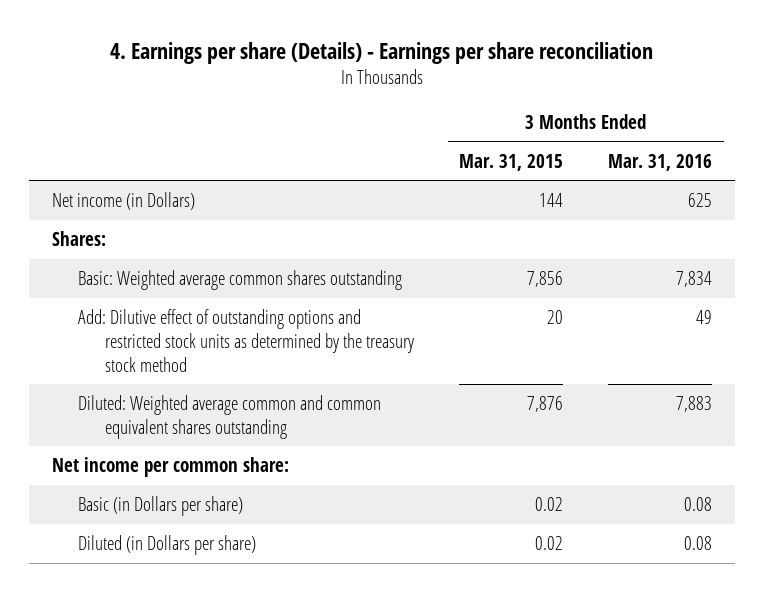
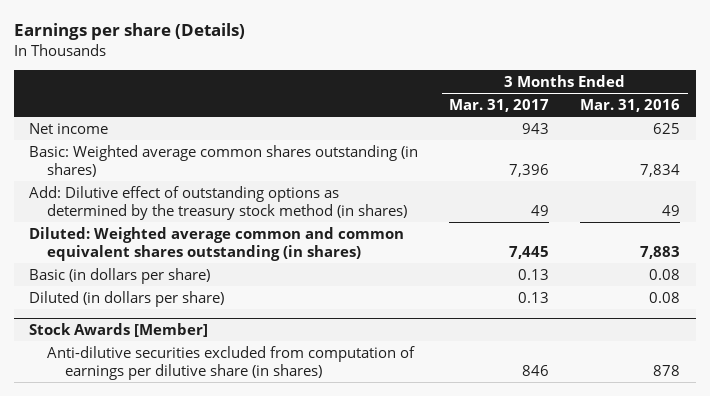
- 4. Earnings per share (Details) - Earnings per share reconciliation
+ Earnings per share (Details)
- | 3 Months Ended Mar. 31, 2015 | 3 Months Ended Mar. 31, 2016
+ | 3 Months Ended Mar. 31, 2017 | 3 Months Ended Mar. 31, 2016
- Net income (in Dollars) | 144 | 625
- Shares:
- Basic: Weighted average common shares outstanding | 7,856 | 7,834
- Add: Dilutive effect of outstanding options and restricted stock units as determined by the treasury stock method | 20 | 49
- Diluted: Weighted average common and common equivalent shares outstanding | 7,876 | 7,883
- Net income per common share:
- Basic (in Dollars per share) | 0.02 | 0.08
- Diluted (in Dollars per share) | 0.02 | 0.08
+ Net income | 943 | 625
+ Basic: Weighted average common shares outstanding (in shares) | 7,396 | 7,834
+ Add: Dilutive effect of outstanding options as determined by the treasury stock method (in shares) | 49 | 49
+ Diluted: Weighted average common and common equivalent shares outstanding (in shares) | 7,445 | 7,883
+ Basic (in dollars per share) | 0.13 | 0.08
+ Diluted (in dollars per share) | 0.13 | 0.08
+ Stock Awards [Member]
+ Anti-dilutive securities excluded from computation of earnings per dilutive share (in shares) | 846 | 878

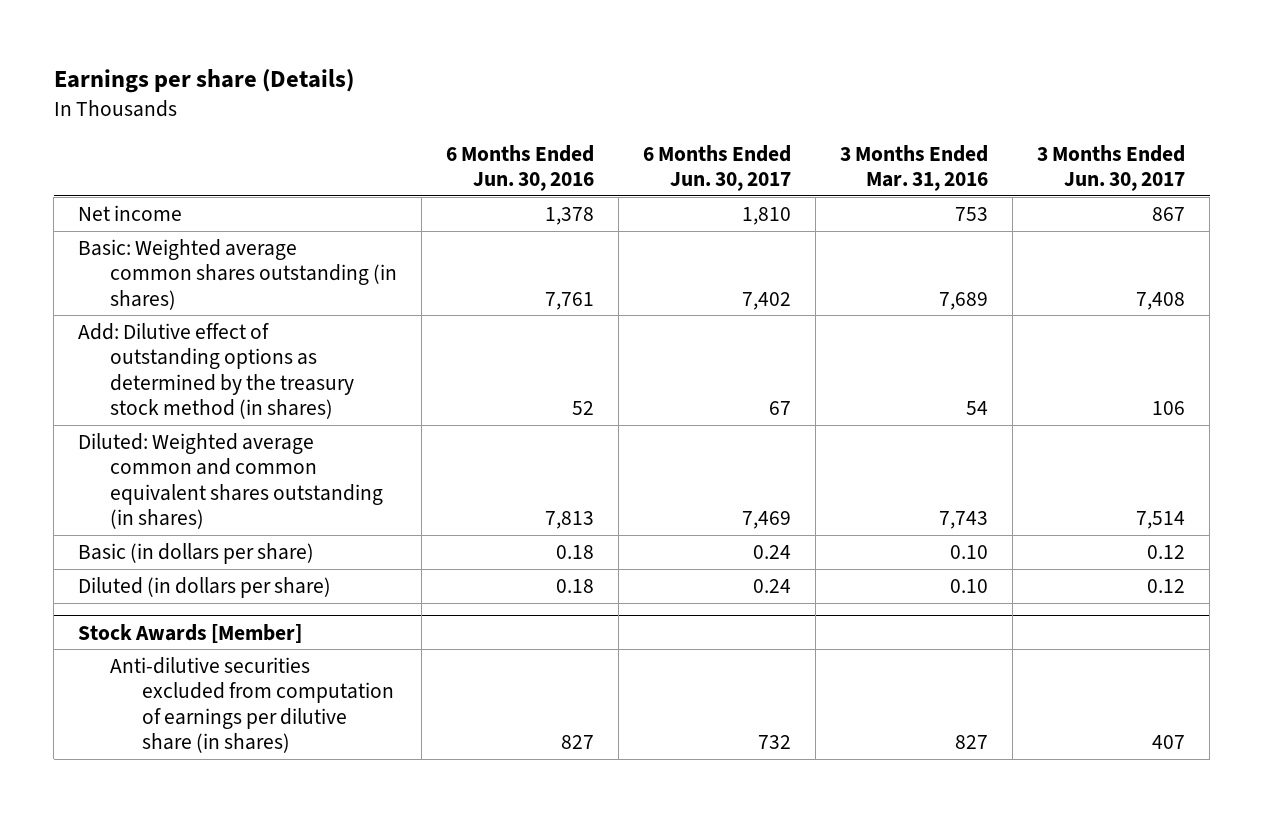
- | 3 Months Ended Mar. 31, 2017 | 3 Months Ended Mar. 31, 2016
+ | 6 Months Ended Jun. 30, 2016 | 6 Months Ended Jun. 30, 2017 | 3 Months Ended Mar. 31, 2016 | 3 Months Ended Jun. 30, 2017
- Net income | 943 | 625
- Basic: Weighted average common shares outstanding (in shares) | 7,396 | 7,834
- Add: Dilutive effect of outstanding options as determined by the treasury stock method (in shares) | 49 | 49
- Diluted: Weighted average common and common equivalent shares outstanding (in shares) | 7,445 | 7,883
- Basic (in dollars per share) | 0.13 | 0.08
- Diluted (in dollars per share) | 0.13 | 0.08
+ Net income | 1,378 | 1,810 | 753 | 867
+ Basic: Weighted average common shares outstanding (in shares) | 7,761 | 7,402 | 7,689 | 7,408
+ Add: Dilutive effect of outstanding options as determined by the treasury stock method (in shares) | 52 | 67 | 54 | 106
+ Diluted: Weighted average common and common equivalent shares outstanding (in shares) | 7,813 | 7,469 | 7,743 | 7,514
+ Basic (in dollars per share) | 0.18 | 0.24 | 0.10 | 0.12
+ Diluted (in dollars per share) | 0.18 | 0.24 | 0.10 | 0.12
@ Stock Awards [Member]
- Anti-dilutive securities excluded from computation of earnings per dilutive share (in shares) | 846 | 878
+ Anti-dilutive securities excluded from computation of earnings per dilutive share (in shares) | 827 | 732 | 827 | 407

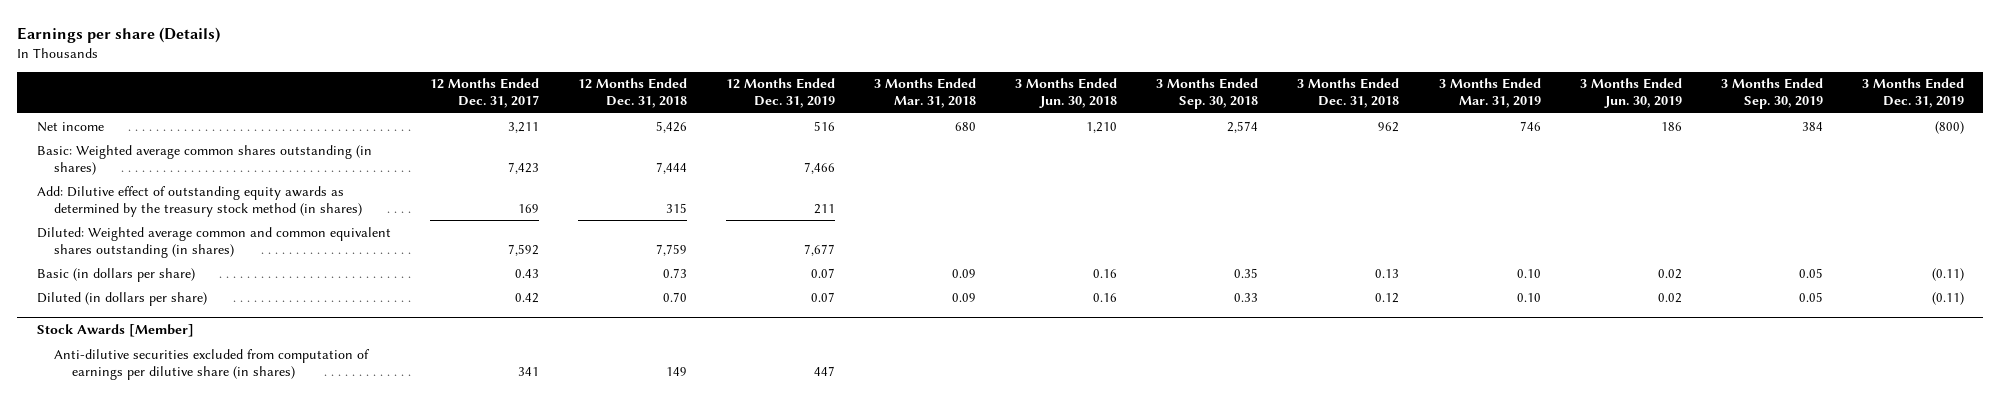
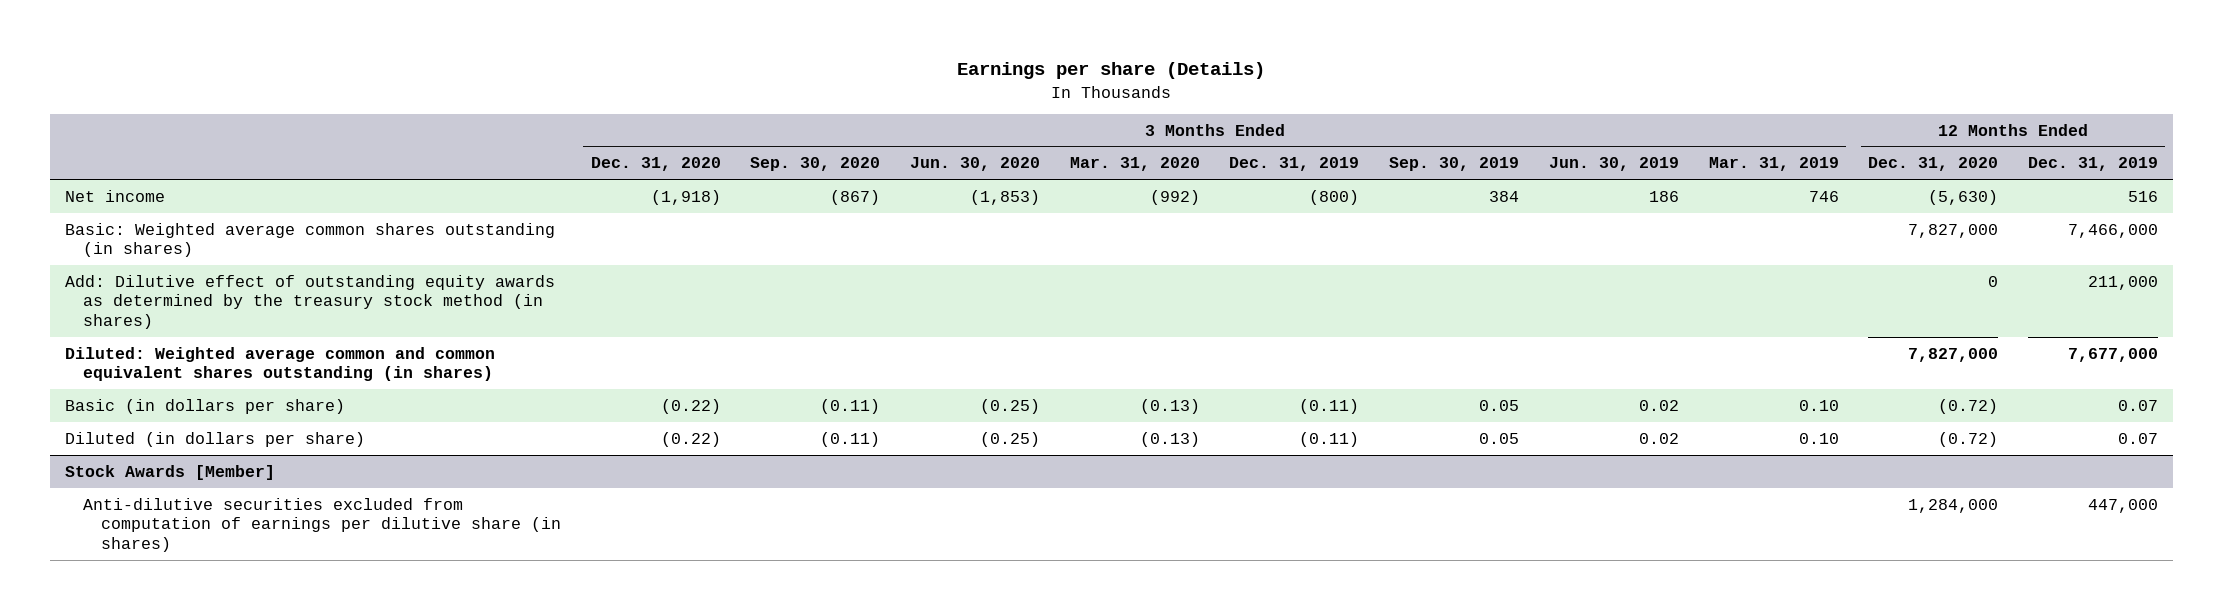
- | 12 Months Ended Dec. 31, 2017 | 12 Months Ended Dec. 31, 2018 | 12 Months Ended Dec. 31, 2019 | 3 Months Ended Mar. 31, 2018 | 3 Months Ended Jun. 30, 2018 | 3 Months Ended Sep. 30, 2018 | 3 Months Ended Dec. 31, 2018 | 3 Months Ended Mar. 31, 2019 | 3 Months Ended Jun. 30, 2019 | 3 Months Ended Sep. 30, 2019 | 3 Months Ended Dec. 31, 2019
+ | 3 Months Ended Dec. 31, 2020 | 3 Months Ended Sep. 30, 2020 | 3 Months Ended Jun. 30, 2020 | 3 Months Ended Mar. 31, 2020 | 3 Months Ended Dec. 31, 2019 | 3 Months Ended Sep. 30, 2019 | 3 Months Ended Jun. 30, 2019 | 3 Months Ended Mar. 31, 2019 | 12 Months Ended Dec. 31, 2020 | 12 Months Ended Dec. 31, 2019
- Basic: Weighted average common shares outstanding (in shares) | 7,423 | 7,444 | 7,466 | | | | | | | |
- Add: Dilutive effect of outstanding equity awards as determined by the treasury stock method (in shares) | 169 | 315 | 211 | | | | | | | |
- Diluted: Weighted average common and common equivalent shares outstanding (in shares) | 7,592 | 7,759 | 7,677 | | | | | | | |
+ Basic: Weighted average common shares outstanding (in shares) | | | | | | | | | 7,827,000 | 7,466,000
+ Add: Dilutive effect of outstanding equity awards as determined by the treasury stock method (in shares) | | | | | | | | | 0 | 211,000
+ Diluted: Weighted average common and common equivalent shares outstanding (in shares) | | | | | | | | | 7,827,000 | 7,677,000
@ Stock Awards [Member]
- Anti-dilutive securities excluded from computation of earnings per dilutive share (in shares) | 341 | 149 | 447 | | | | | | | |
+ Anti-dilutive securities excluded from computation of earnings per dilutive share (in shares) | | | | | | | | | 1,284,000 | 447,000

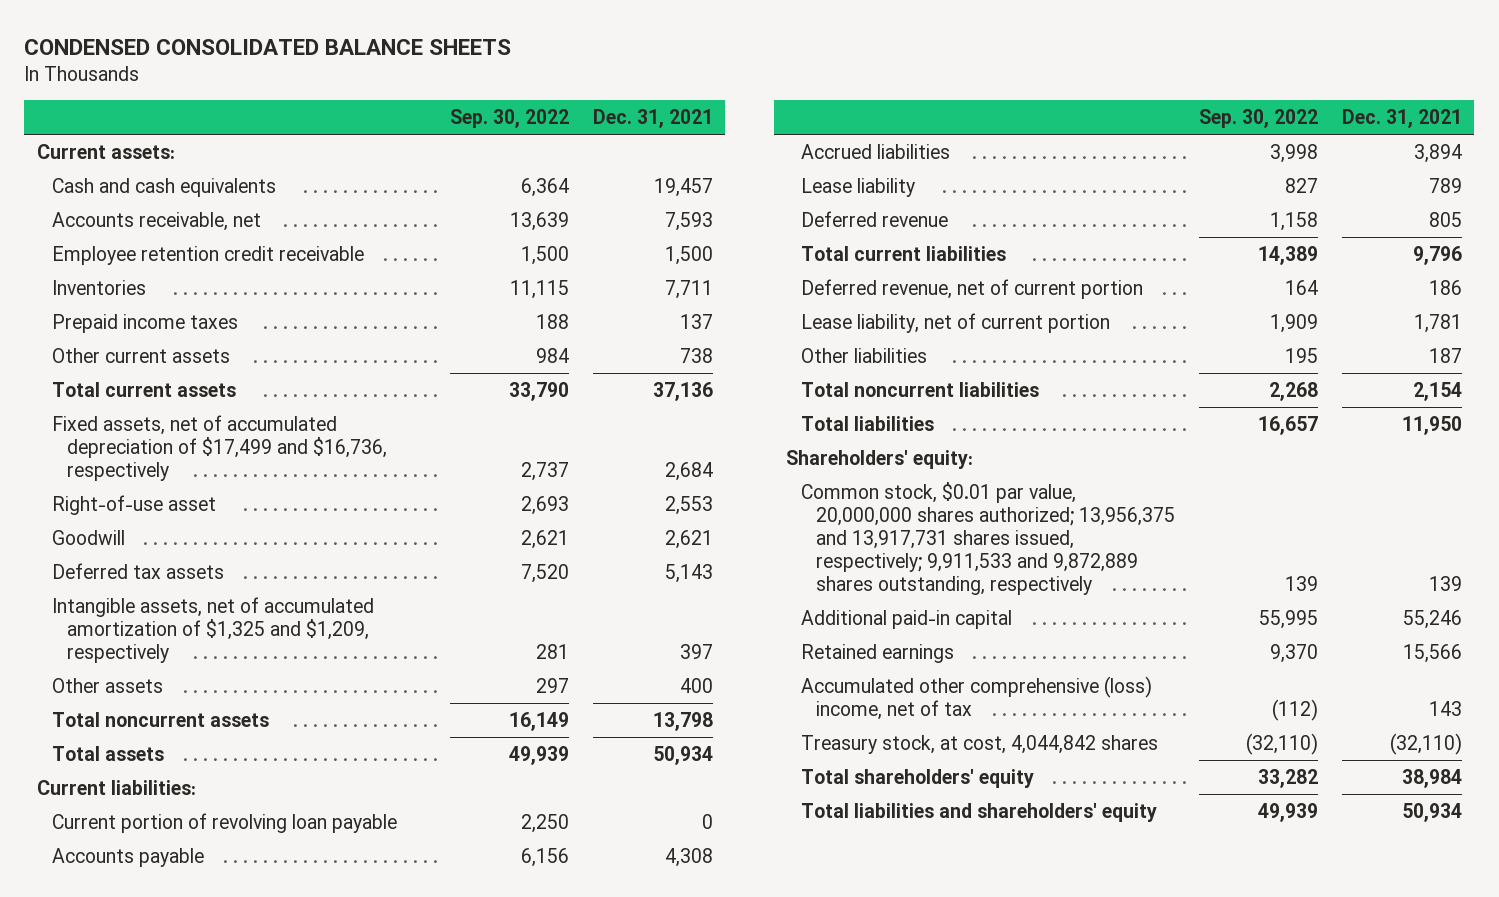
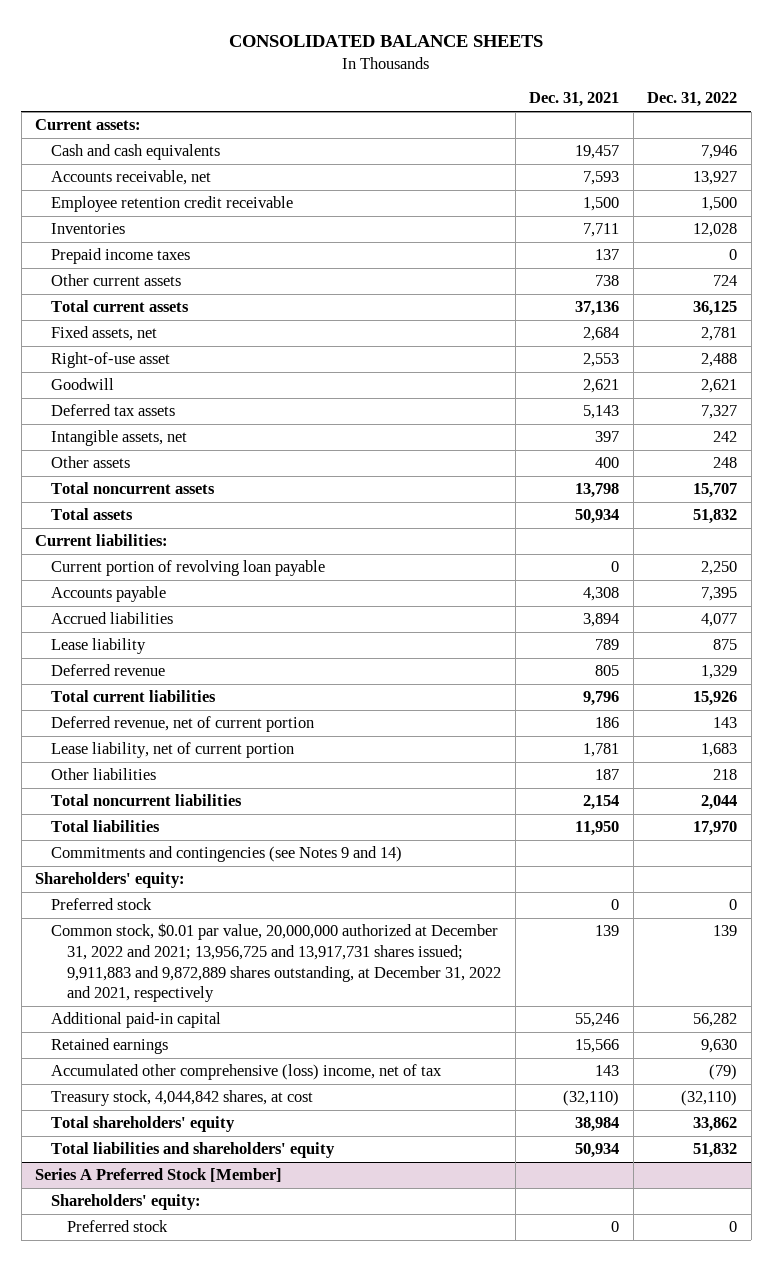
- CONDENSED CONSOLIDATED BALANCE SHEETS
+ CONSOLIDATED BALANCE SHEETS
- | Sep. 30, 2022 | Dec. 31, 2021
+ | Dec. 31, 2021 | Dec. 31, 2022
- Fixed assets, net of accumulated depreciation of $17,499 and $16,736, respectively | 2,737 | 2,684
+ Fixed assets, net | 2,684 | 2,781
- Intangible assets, net of accumulated amortization of $1,325 and $1,209, respectively | 281 | 397
+ Intangible assets, net | 397 | 242
+ Commitments and contingencies (see Notes 9 and 14)
- Common stock, $0.01 par value, 20,000,000 shares authorized; 13,956,375 and 13,917,731 shares issued, respectively; 9,911,533 and 9,872,889 shares outstanding, respectively | 139 | 139
+ Preferred stock | 0 | 0
+ Common stock, $0.01 par value, 20,000,000 authorized at December 31, 2022 and 2021; 13,956,725 and 13,917,731 shares issued; 9,911,883 and 9,872,889 shares outstanding, at December 31, 2022 and 2021, respectively | 139 | 139
- Treasury stock, at cost, 4,044,842 shares | (32,110) | (32,110)
+ Treasury stock, 4,044,842 shares, at cost | (32,110) | (32,110)
+ Series A Preferred Stock [Member]
+ Shareholders' equity:
+ Preferred stock | 0 | 0

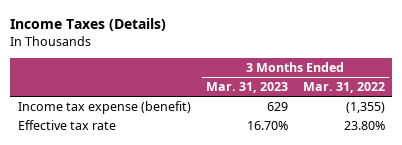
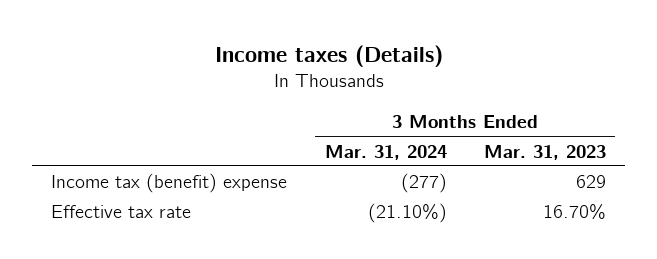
- Income Taxes (Details)
+ Income taxes (Details)
- | 3 Months Ended Mar. 31, 2023 | 3 Months Ended Mar. 31, 2022
+ | 3 Months Ended Mar. 31, 2024 | 3 Months Ended Mar. 31, 2023
- Income tax expense (benefit) | 629 | (1,355)
+ Income tax (benefit) expense | (277) | 629

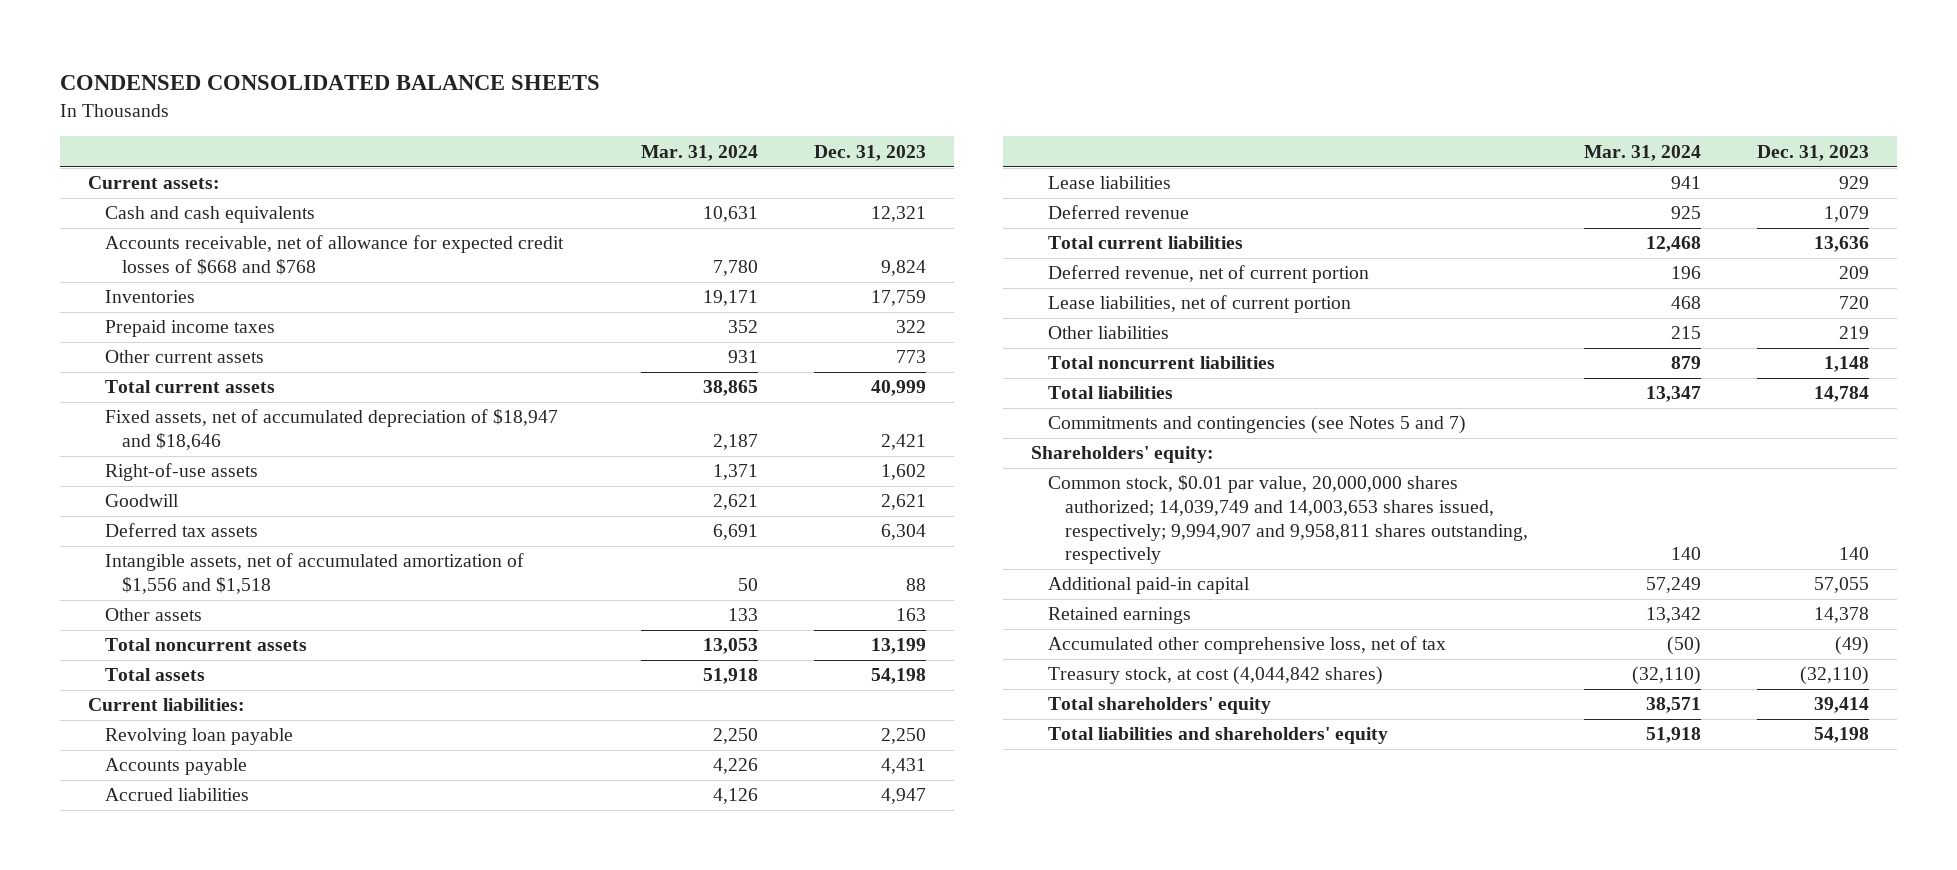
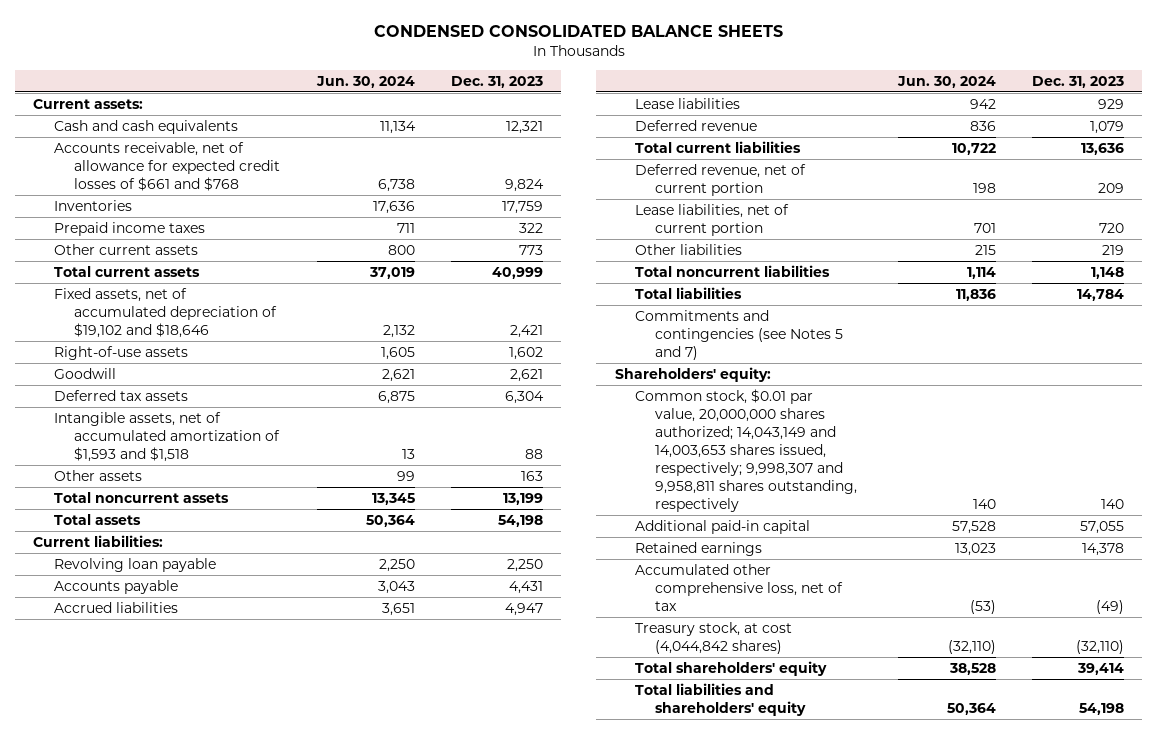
- | Mar. 31, 2024 | Dec. 31, 2023
+ | Jun. 30, 2024 | Dec. 31, 2023
- Accounts receivable, net of allowance for expected credit losses of $668 and $768 | 7,780 | 9,824
+ Accounts receivable, net of allowance for expected credit losses of $661 and $768 | 6,738 | 9,824
- Fixed assets, net of accumulated depreciation of $18,947 and $18,646 | 2,187 | 2,421
+ Fixed assets, net of accumulated depreciation of $19,102 and $18,646 | 2,132 | 2,421
- Intangible assets, net of accumulated amortization of $1,556 and $1,518 | 50 | 88
+ Intangible assets, net of accumulated amortization of $1,593 and $1,518 | 13 | 88
- Common stock, $0.01 par value, 20,000,000 shares authorized; 14,039,749 and 14,003,653 shares issued, respectively; 9,994,907 and 9,958,811 shares outstanding, respectively | 140 | 140
+ Common stock, $0.01 par value, 20,000,000 shares authorized; 14,043,149 and 14,003,653 shares issued, respectively; 9,998,307 and 9,958,811 shares outstanding, respectively | 140 | 140

